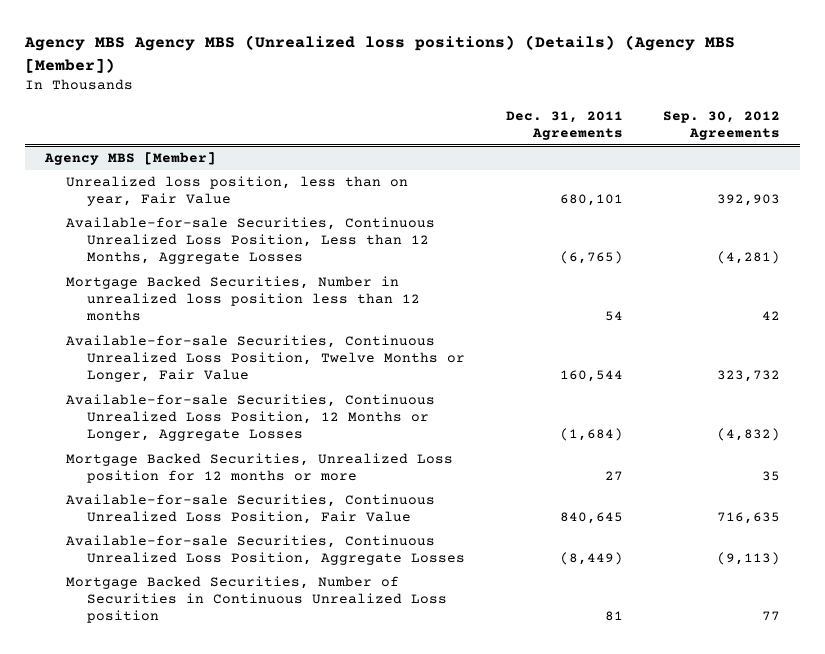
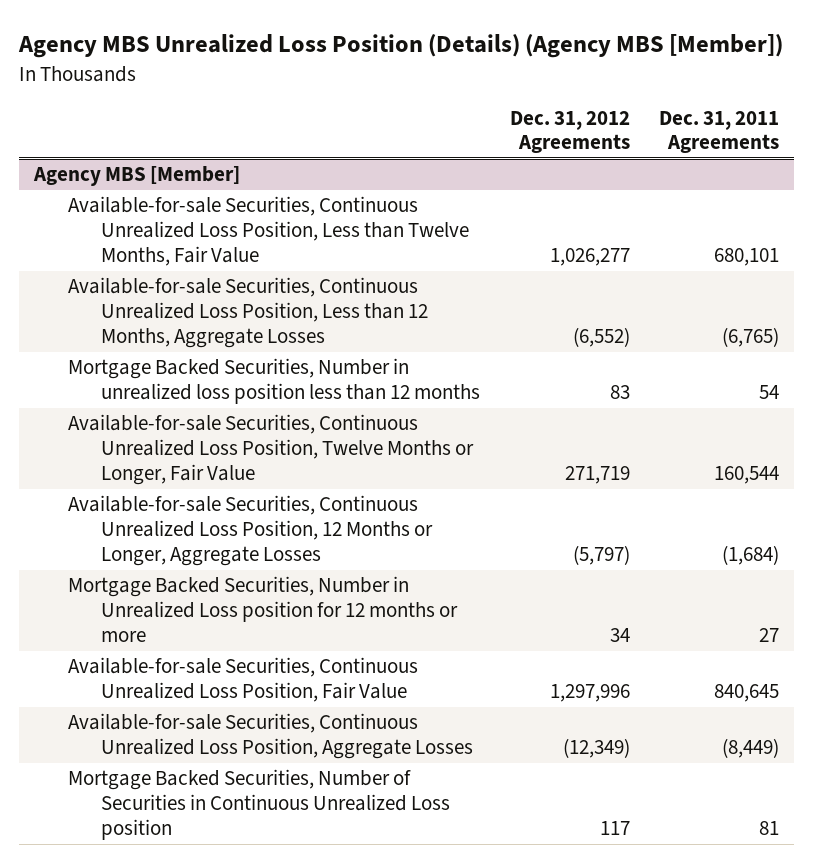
- Agency MBS Agency MBS (Unrealized loss positions) (Details) (Agency MBS [Member])
+ Agency MBS Unrealized Loss Position (Details) (Agency MBS [Member])
- | Dec. 31, 2011 Agreements | Sep. 30, 2012 Agreements
+ | Dec. 31, 2012 Agreements | Dec. 31, 2011 Agreements
@ Agency MBS [Member]
- Unrealized loss position, less than on year, Fair Value | 680,101 | 392,903
+ Available-for-sale Securities, Continuous Unrealized Loss Position, Less than Twelve Months, Fair Value | 1,026,277 | 680,101
- Mortgage Backed Securities, Unrealized Loss position for 12 months or more | 27 | 35
+ Mortgage Backed Securities, Number in Unrealized Loss position for 12 months or more | 34 | 27

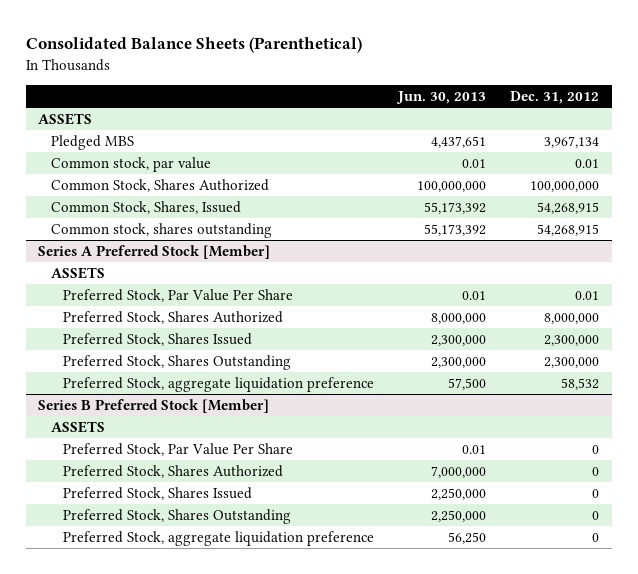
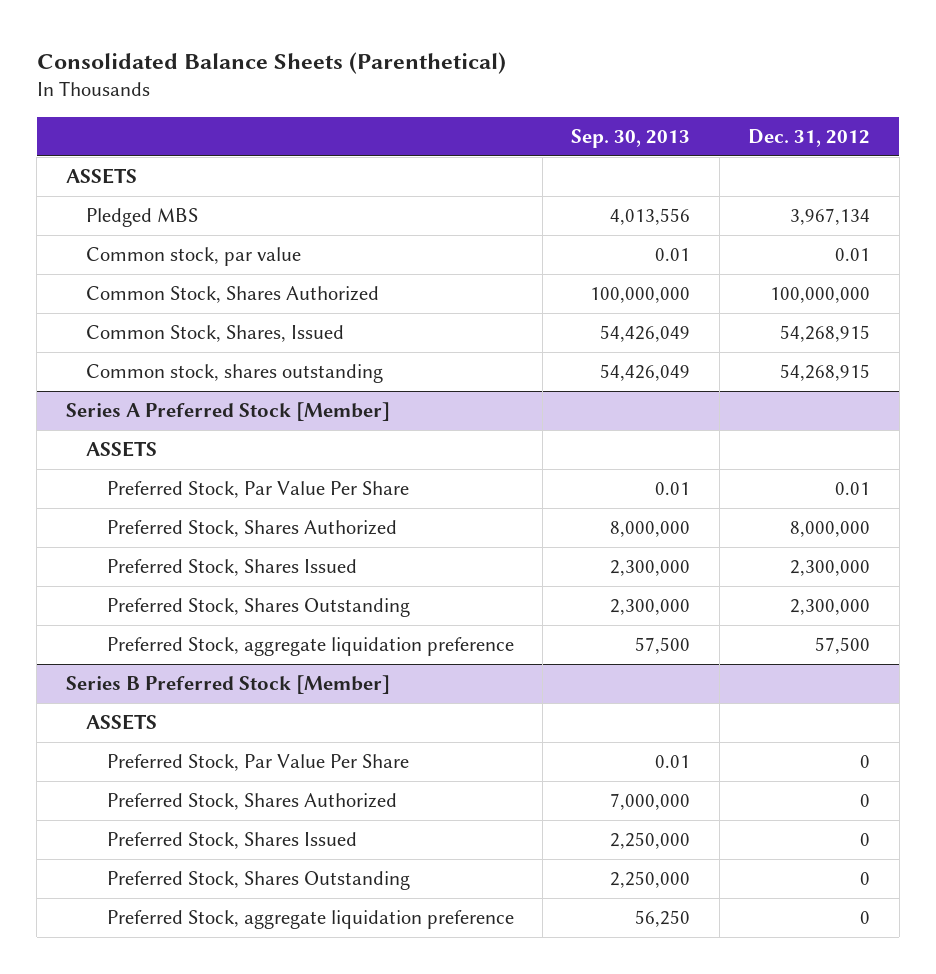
- | Jun. 30, 2013 | Dec. 31, 2012
+ | Sep. 30, 2013 | Dec. 31, 2012
@ Series A Preferred Stock [Member]
- Preferred Stock, aggregate liquidation preference | 57,500 | 58,532
+ Preferred Stock, aggregate liquidation preference | 57,500 | 57,500

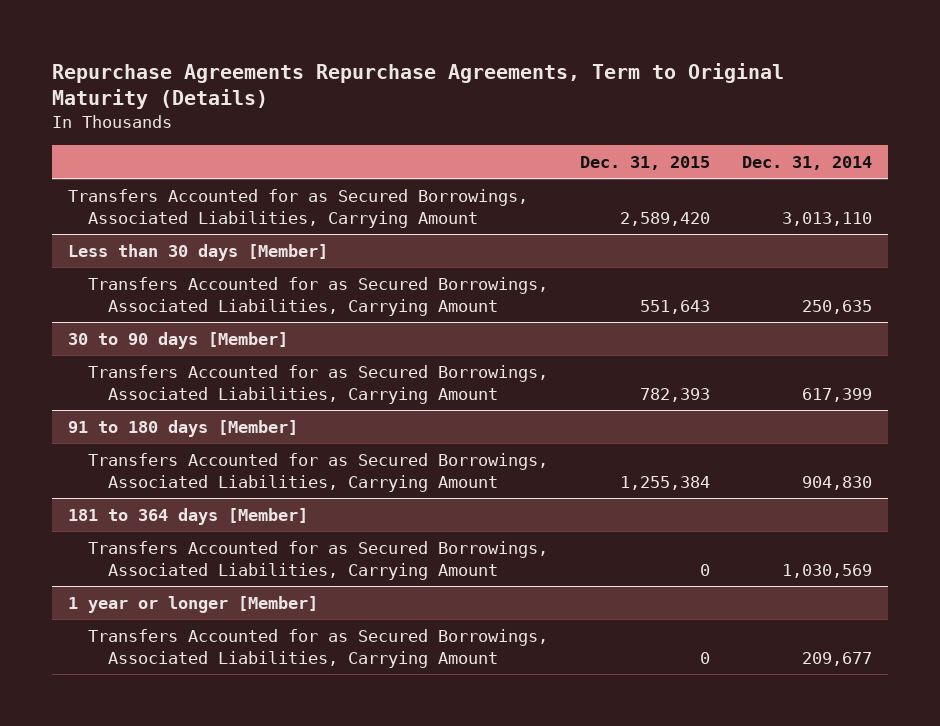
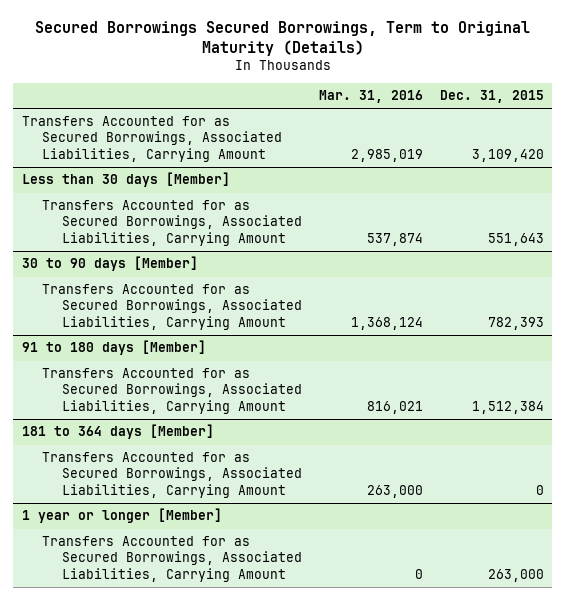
- Repurchase Agreements Repurchase Agreements, Term to Original Maturity (Details)
+ Secured Borrowings Secured Borrowings, Term to Original Maturity (Details)
- | Dec. 31, 2015 | Dec. 31, 2014
+ | Mar. 31, 2016 | Dec. 31, 2015
- Transfers Accounted for as Secured Borrowings, Associated Liabilities, Carrying Amount | 2,589,420 | 3,013,110
+ Transfers Accounted for as Secured Borrowings, Associated Liabilities, Carrying Amount | 2,985,019 | 3,109,420
@ 91 to 180 days [Member]
- Transfers Accounted for as Secured Borrowings, Associated Liabilities, Carrying Amount | 1,255,384 | 904,830
+ Transfers Accounted for as Secured Borrowings, Associated Liabilities, Carrying Amount | 816,021 | 1,512,384
@ 1 year or longer [Member]
- Transfers Accounted for as Secured Borrowings, Associated Liabilities, Carrying Amount | 0 | 209,677
+ Transfers Accounted for as Secured Borrowings, Associated Liabilities, Carrying Amount | 0 | 263,000

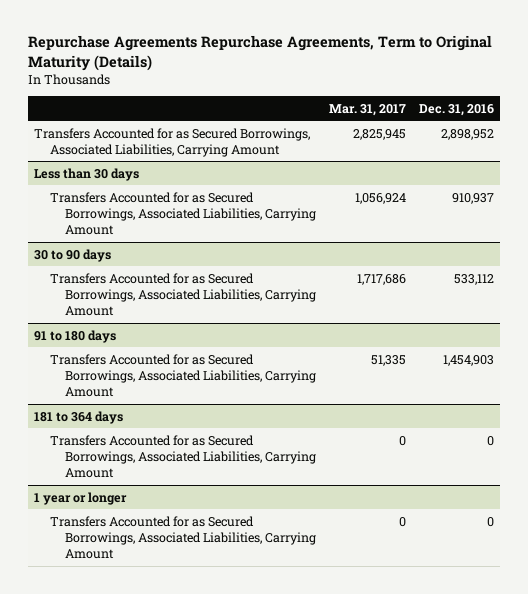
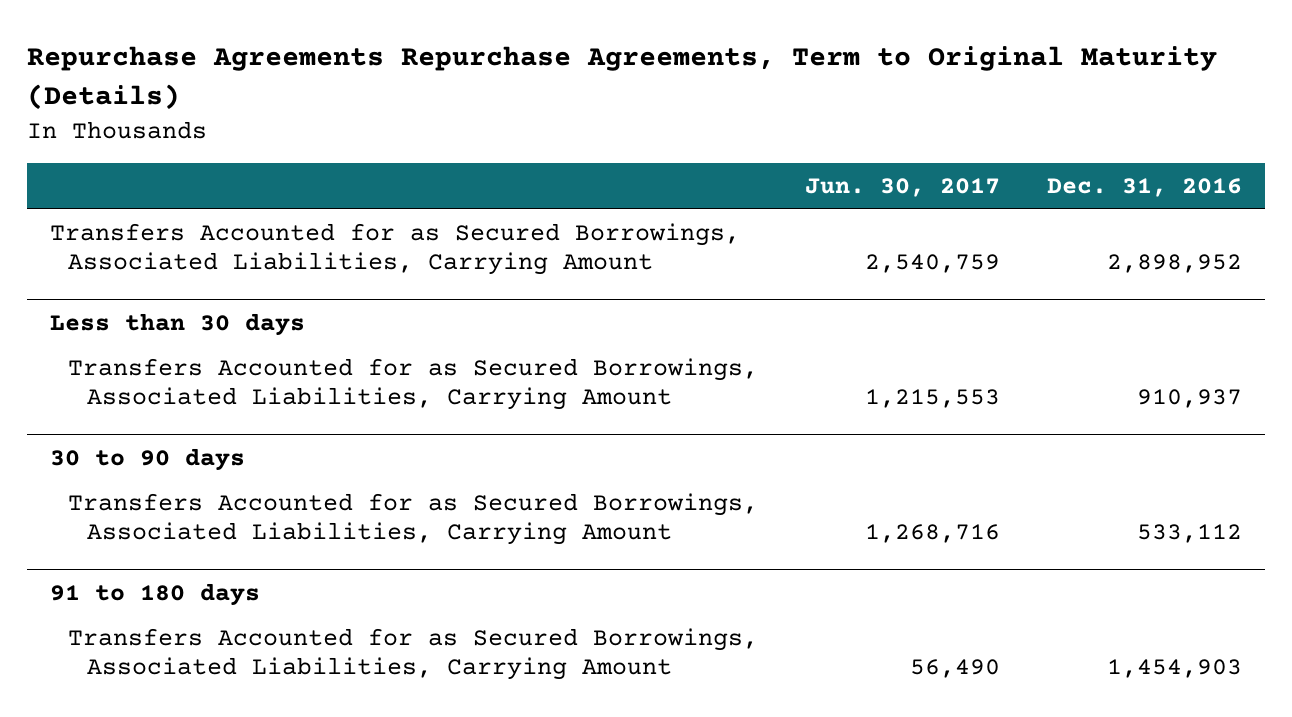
- | Mar. 31, 2017 | Dec. 31, 2016
+ | Jun. 30, 2017 | Dec. 31, 2016
- 181 to 364 days
- Transfers Accounted for as Secured Borrowings, Associated Liabilities, Carrying Amount | 0 | 0
- 1 year or longer
- Transfers Accounted for as Secured Borrowings, Associated Liabilities, Carrying Amount | 0 | 0

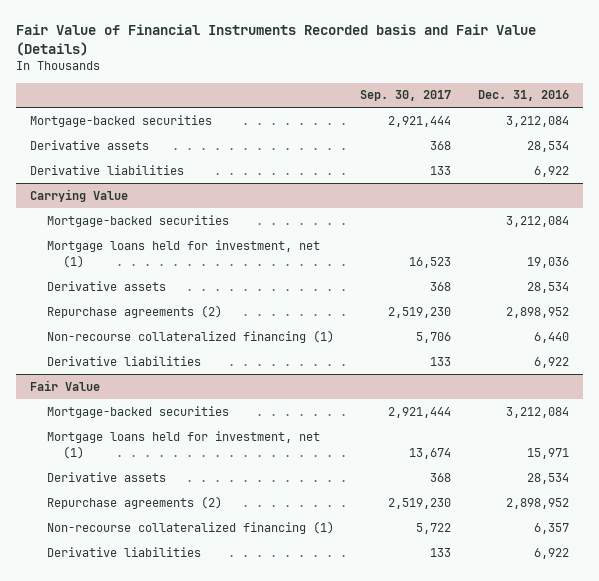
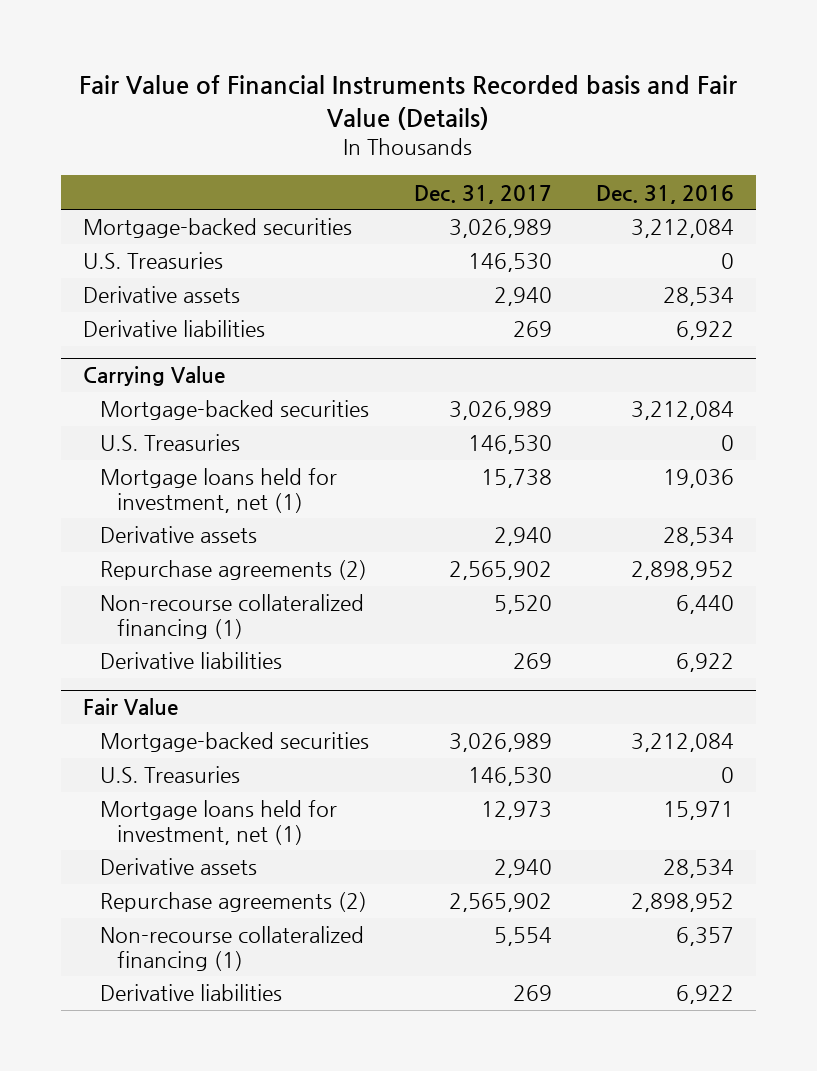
- | Sep. 30, 2017 | Dec. 31, 2016
+ | Dec. 31, 2017 | Dec. 31, 2016
+ U.S. Treasuries | 146,530 | 0
@ Carrying Value
+ U.S. Treasuries | 146,530 | 0
@ Fair Value
+ U.S. Treasuries | 146,530 | 0

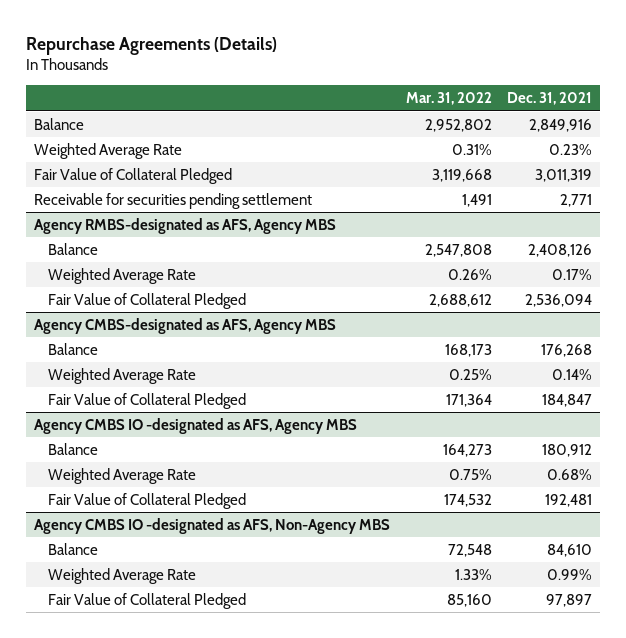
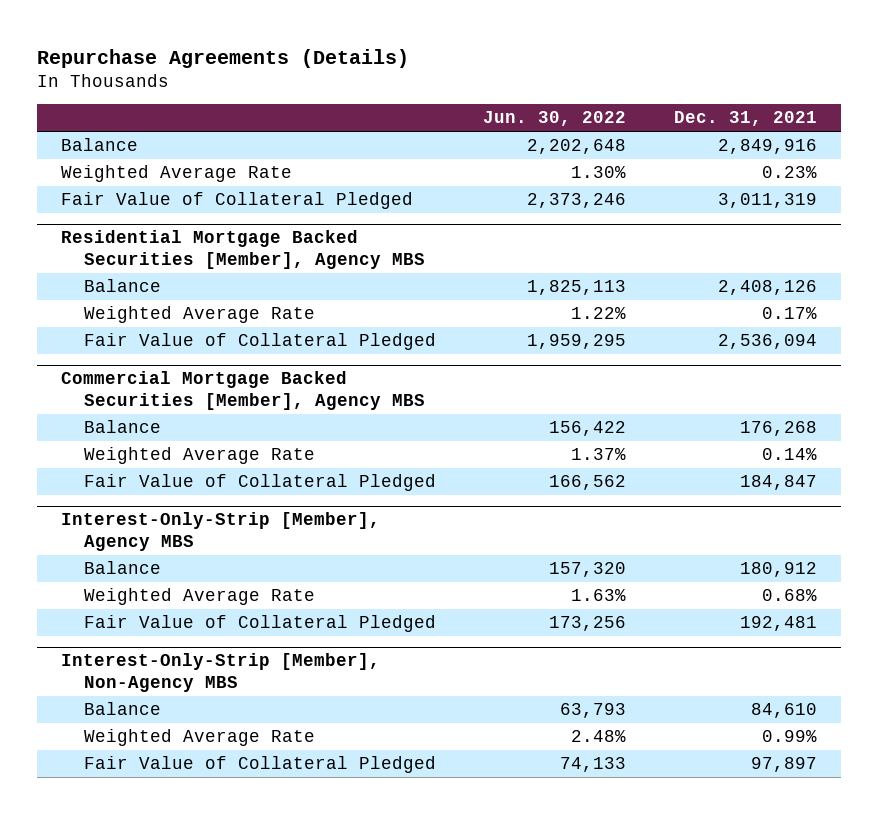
- | Mar. 31, 2022 | Dec. 31, 2021
+ | Jun. 30, 2022 | Dec. 31, 2021
- Receivable for securities pending settlement | 1,491 | 2,771
- Agency RMBS-designated as AFS, Agency MBS
+ Residential Mortgage Backed Securities [Member], Agency MBS
- Agency CMBS-designated as AFS, Agency MBS
+ Commercial Mortgage Backed Securities [Member], Agency MBS
- Agency CMBS IO -designated as AFS, Agency MBS
+ Interest-Only-Strip [Member], Agency MBS
- Agency CMBS IO -designated as AFS, Non-Agency MBS
+ Interest-Only-Strip [Member], Non-Agency MBS

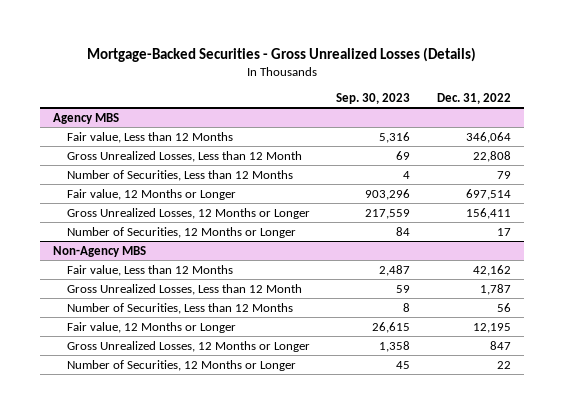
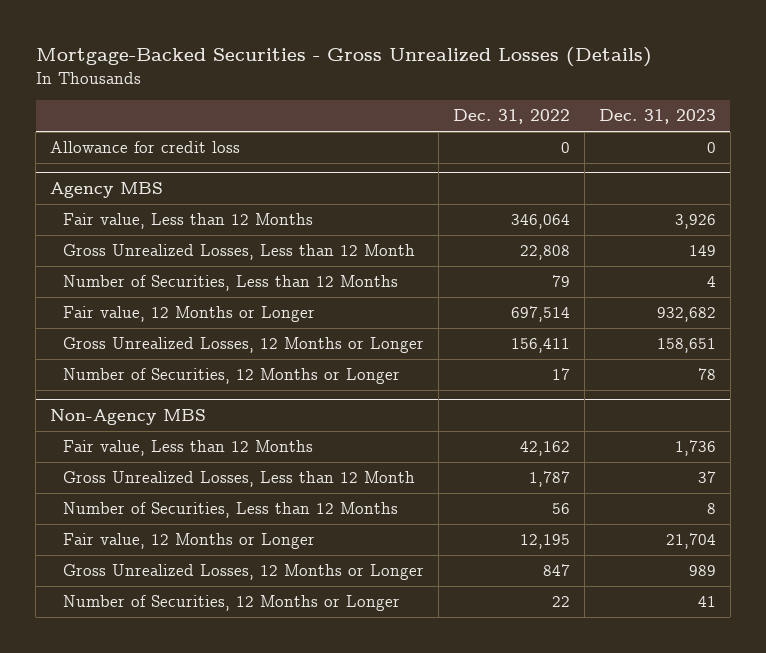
- | Sep. 30, 2023 | Dec. 31, 2022
+ | Dec. 31, 2022 | Dec. 31, 2023
+ Allowance for credit loss | 0 | 0

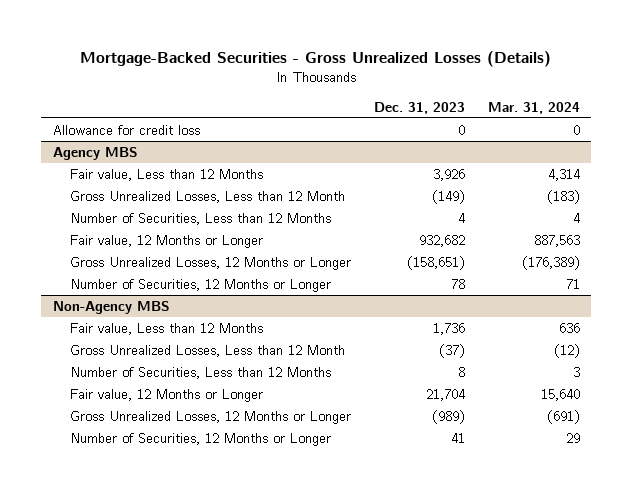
- | Dec. 31, 2022 | Dec. 31, 2023
+ | Dec. 31, 2023 | Mar. 31, 2024
@ Agency MBS
- Gross Unrealized Losses, Less than 12 Month | 22,808 | 149
+ Gross Unrealized Losses, Less than 12 Month | (149) | (183)
- Gross Unrealized Losses, 12 Months or Longer | 156,411 | 158,651
+ Gross Unrealized Losses, 12 Months or Longer | (158,651) | (176,389)
@ Non-Agency MBS
- Gross Unrealized Losses, Less than 12 Month | 1,787 | 37
+ Gross Unrealized Losses, Less than 12 Month | (37) | (12)
- Gross Unrealized Losses, 12 Months or Longer | 847 | 989
+ Gross Unrealized Losses, 12 Months or Longer | (989) | (691)

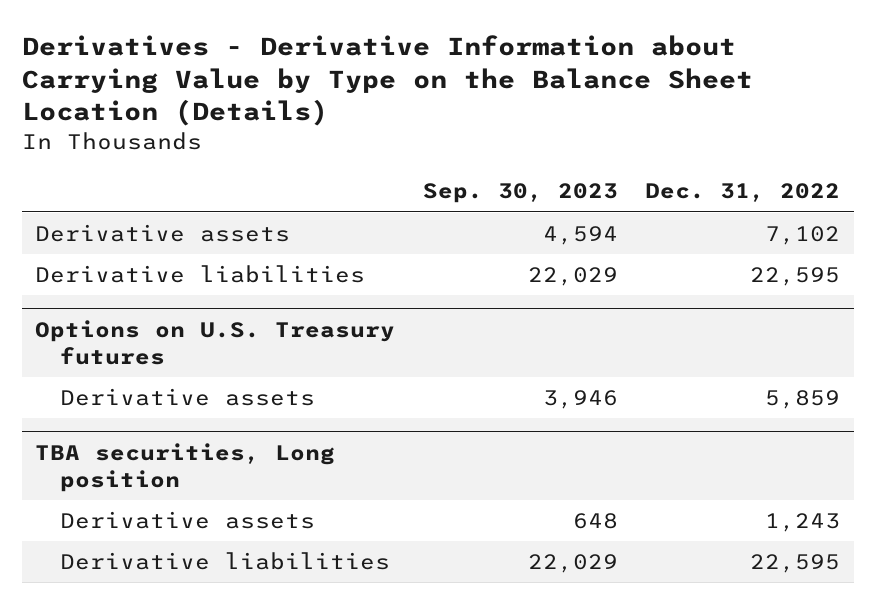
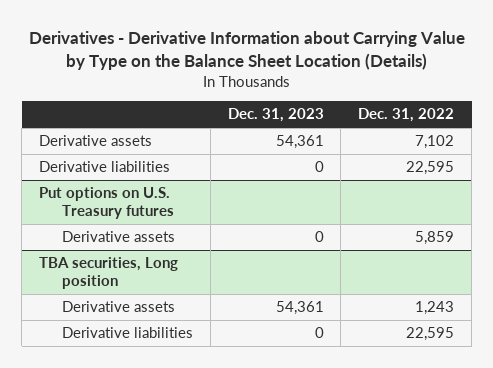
- | Sep. 30, 2023 | Dec. 31, 2022
+ | Dec. 31, 2023 | Dec. 31, 2022
- Options on U.S. Treasury futures
+ Put options on U.S. Treasury futures

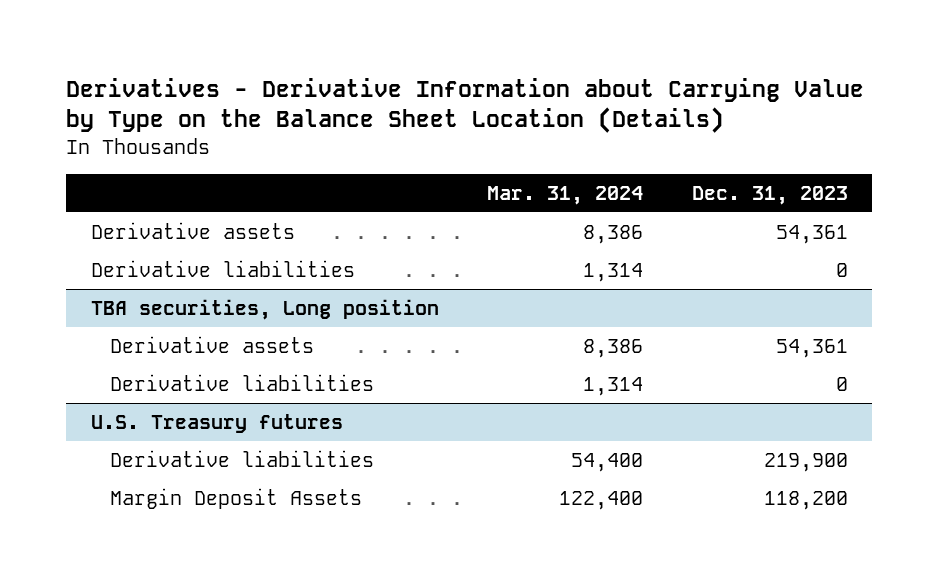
- | Dec. 31, 2023 | Dec. 31, 2022
+ | Mar. 31, 2024 | Dec. 31, 2023
- Put options on U.S. Treasury futures
- Derivative assets | 0 | 5,859
+ U.S. Treasury futures
+ Derivative liabilities | 54,400 | 219,900
+ Margin Deposit Assets | 122,400 | 118,200

